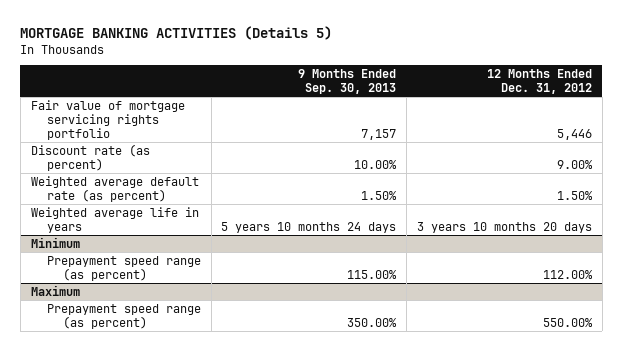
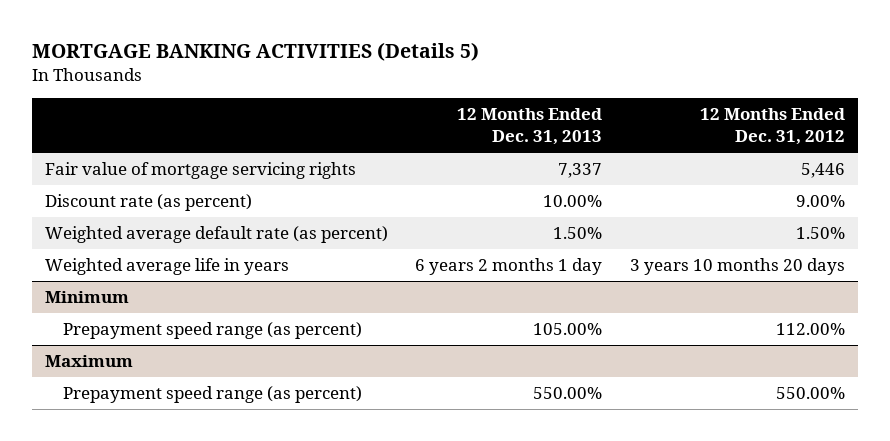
- | 9 Months Ended Sep. 30, 2013 | 12 Months Ended Dec. 31, 2012
+ | 12 Months Ended Dec. 31, 2013 | 12 Months Ended Dec. 31, 2012
- Fair value of mortgage servicing rights portfolio | 7,157 | 5,446
+ Fair value of mortgage servicing rights | 7,337 | 5,446

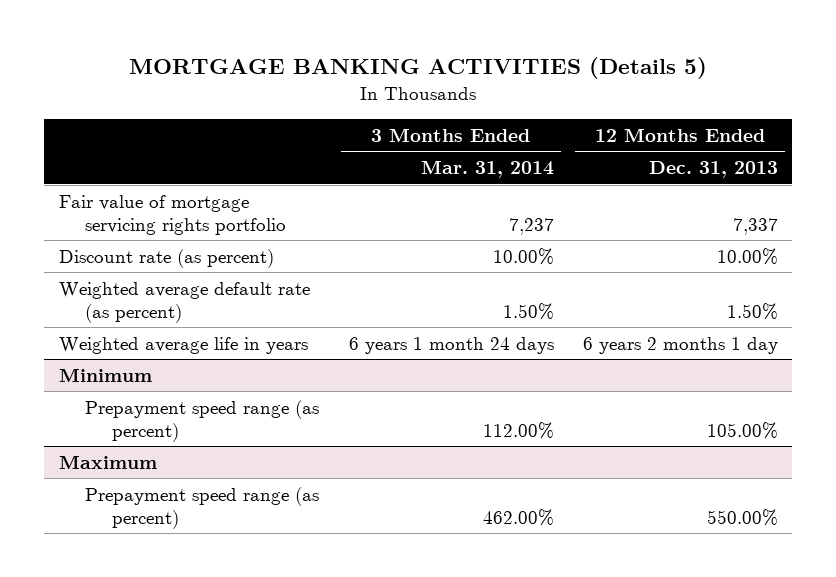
- | 12 Months Ended Dec. 31, 2013 | 12 Months Ended Dec. 31, 2012
+ | 3 Months Ended Mar. 31, 2014 | 12 Months Ended Dec. 31, 2013
- Fair value of mortgage servicing rights | 7,337 | 5,446
+ Fair value of mortgage servicing rights portfolio | 7,237 | 7,337

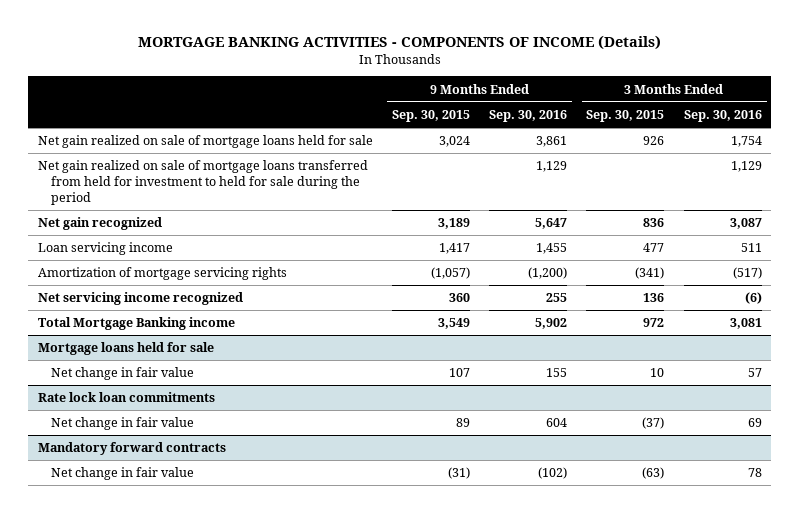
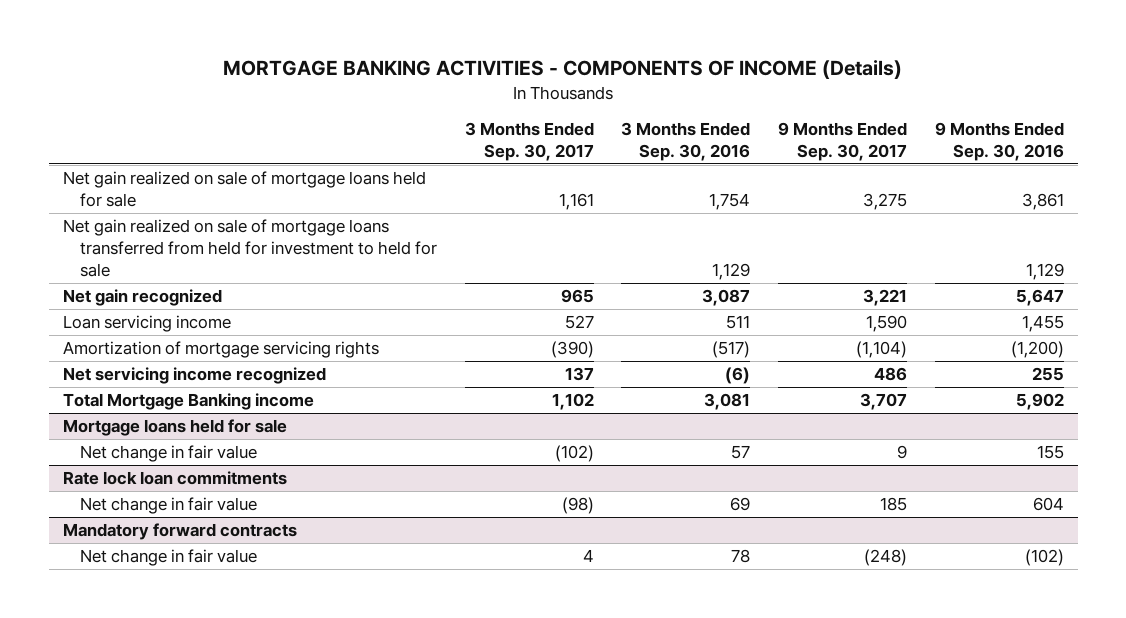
- | 9 Months Ended Sep. 30, 2015 | 9 Months Ended Sep. 30, 2016 | 3 Months Ended Sep. 30, 2015 | 3 Months Ended Sep. 30, 2016
+ | 3 Months Ended Sep. 30, 2017 | 3 Months Ended Sep. 30, 2016 | 9 Months Ended Sep. 30, 2017 | 9 Months Ended Sep. 30, 2016
- Net gain realized on sale of mortgage loans transferred from held for investment to held for sale during the period | | 1,129 | | 1,129
+ Net gain realized on sale of mortgage loans transferred from held for investment to held for sale | | 1,129 | | 1,129

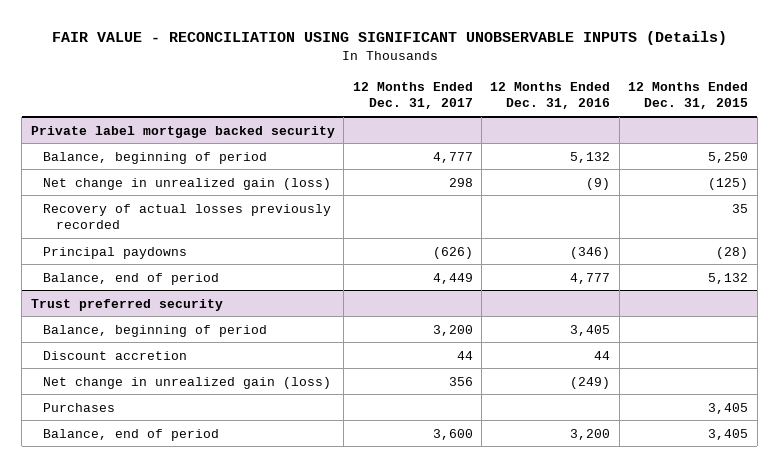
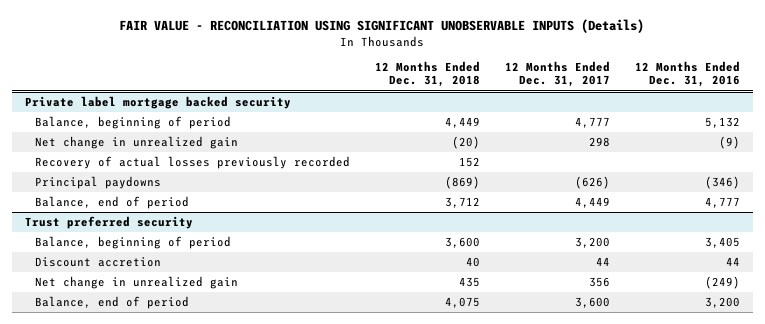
- | 12 Months Ended Dec. 31, 2017 | 12 Months Ended Dec. 31, 2016 | 12 Months Ended Dec. 31, 2015
+ | 12 Months Ended Dec. 31, 2018 | 12 Months Ended Dec. 31, 2017 | 12 Months Ended Dec. 31, 2016
@ Private label mortgage backed security
- Net change in unrealized gain (loss) | 298 | (9) | (125)
+ Net change in unrealized gain | (20) | 298 | (9)
@ Trust preferred security
- Net change in unrealized gain (loss) | 356 | (249) |
- Purchases | | | 3,405
+ Net change in unrealized gain | 435 | 356 | (249)

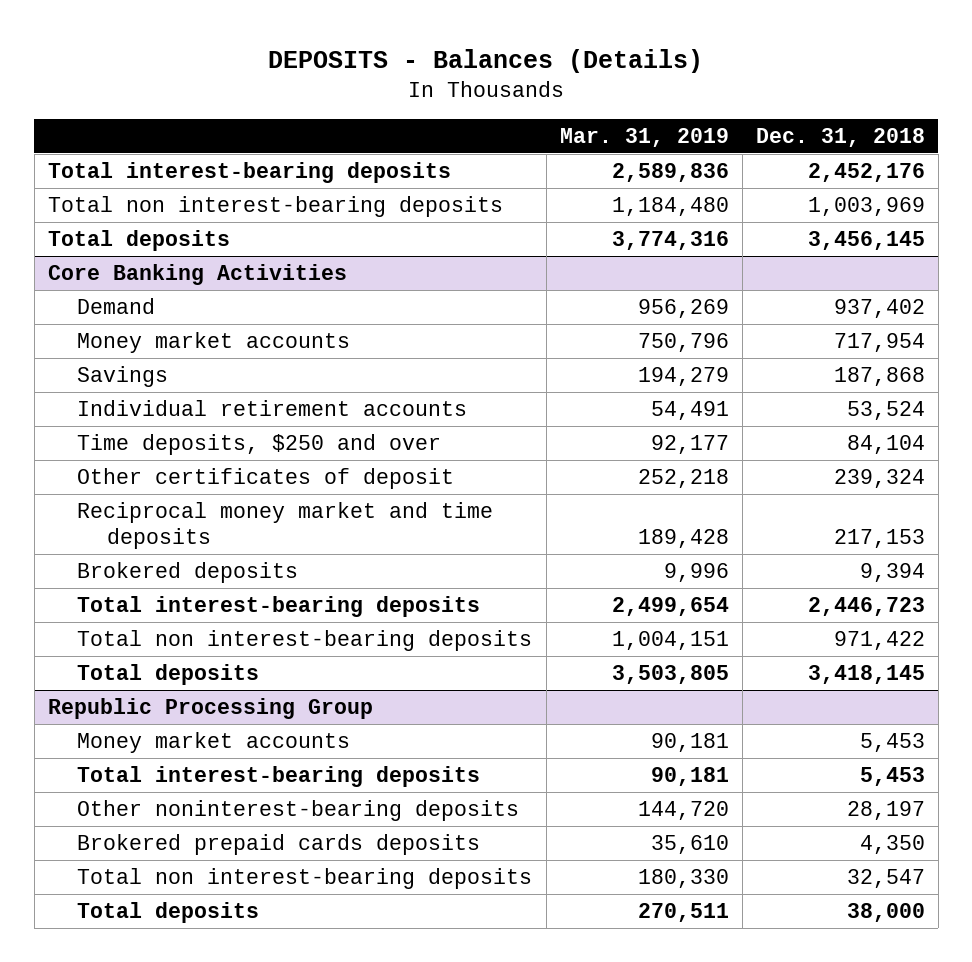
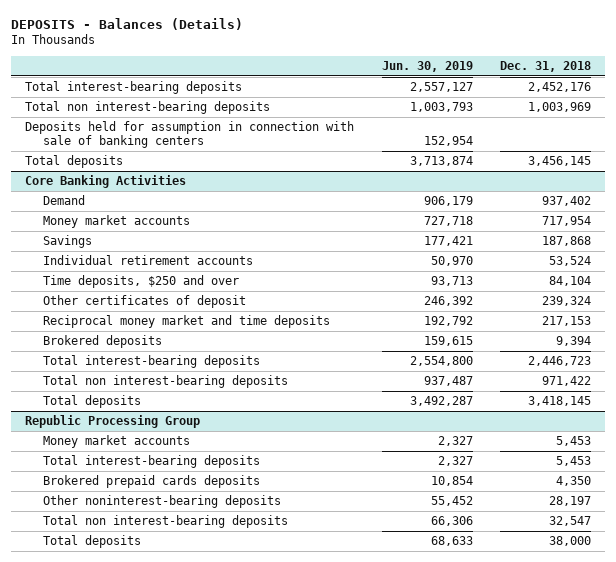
- | Mar. 31, 2019 | Dec. 31, 2018
+ | Jun. 30, 2019 | Dec. 31, 2018
+ Deposits held for assumption in connection with sale of banking centers | 152,954 |
@ Republic Processing Group
moved down: Other noninterest-bearing deposits | 55,452 | 28,197

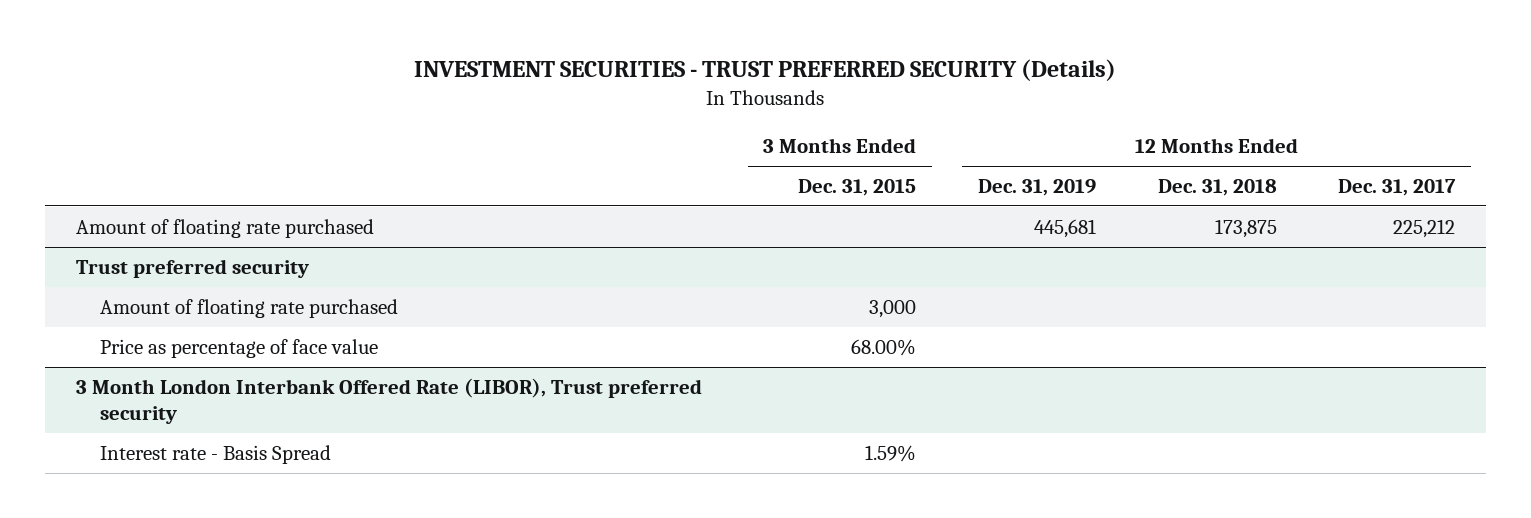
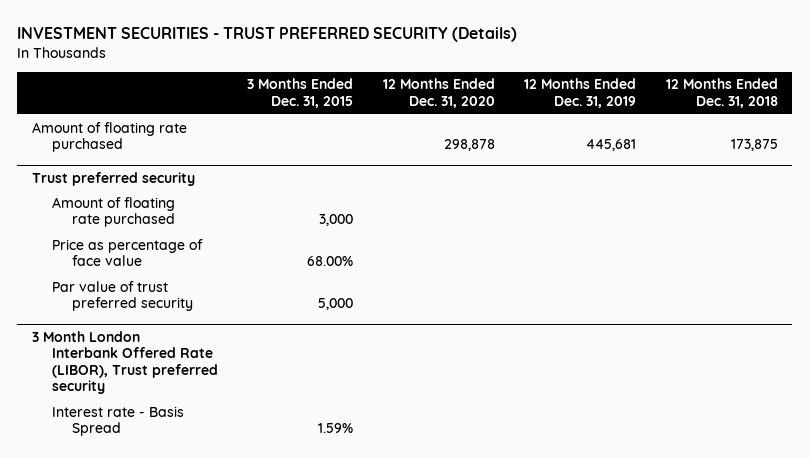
- | 3 Months Ended Dec. 31, 2015 | 12 Months Ended Dec. 31, 2019 | 12 Months Ended Dec. 31, 2018 | 12 Months Ended Dec. 31, 2017
+ | 3 Months Ended Dec. 31, 2015 | 12 Months Ended Dec. 31, 2020 | 12 Months Ended Dec. 31, 2019 | 12 Months Ended Dec. 31, 2018
@ Trust preferred security
+ Par value of trust preferred security | 5,000 | | |

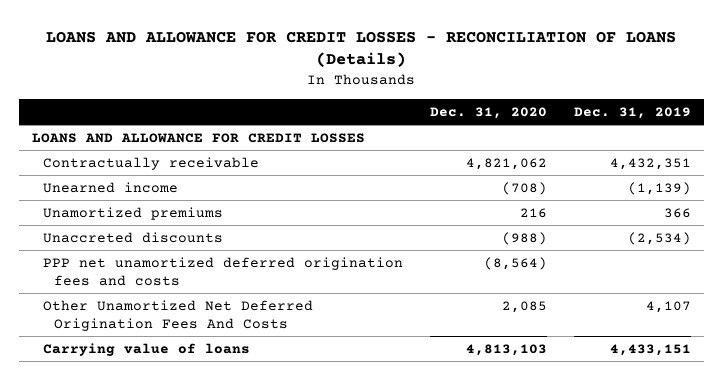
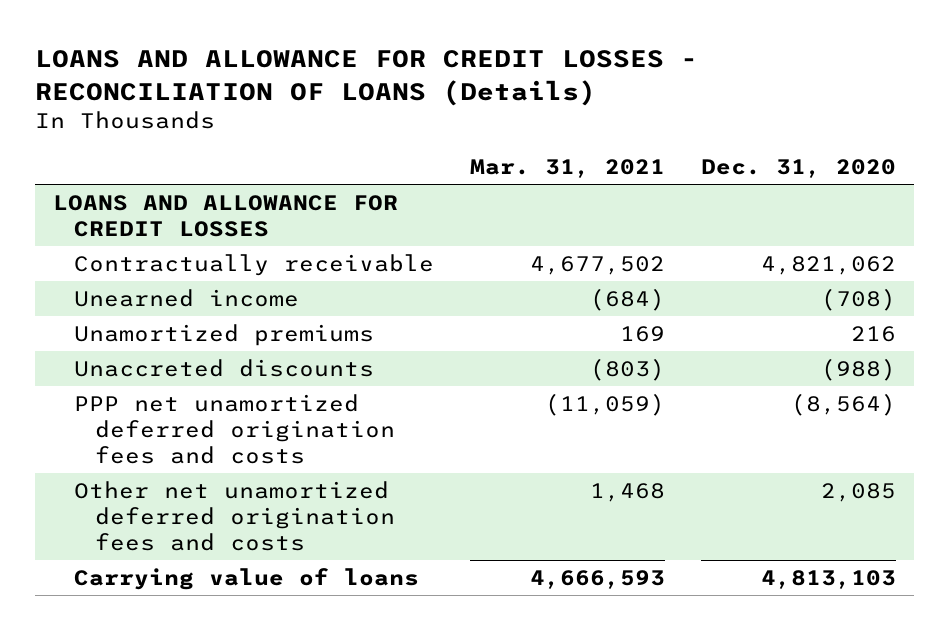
- | Dec. 31, 2020 | Dec. 31, 2019
+ | Mar. 31, 2021 | Dec. 31, 2020
- Other Unamortized Net Deferred Origination Fees And Costs | 2,085 | 4,107
+ Other net unamortized deferred origination fees and costs | 1,468 | 2,085

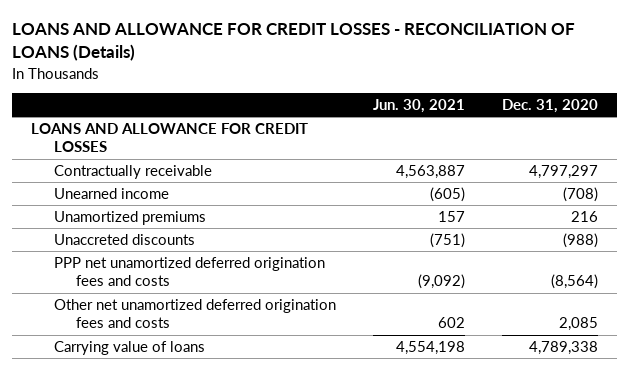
- | Mar. 31, 2021 | Dec. 31, 2020
+ | Jun. 30, 2021 | Dec. 31, 2020
- Contractually receivable | 4,677,502 | 4,821,062
+ Contractually receivable | 4,563,887 | 4,797,297
- Carrying value of loans | 4,666,593 | 4,813,103
+ Carrying value of loans | 4,554,198 | 4,789,338

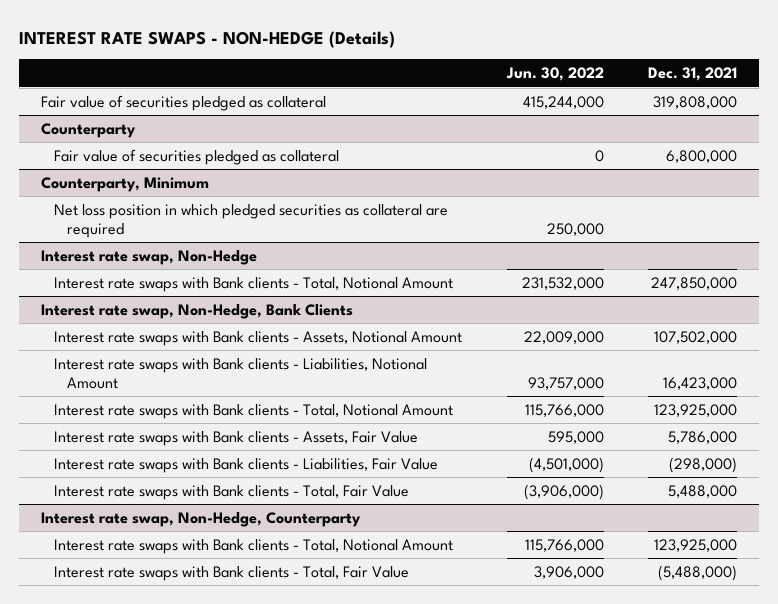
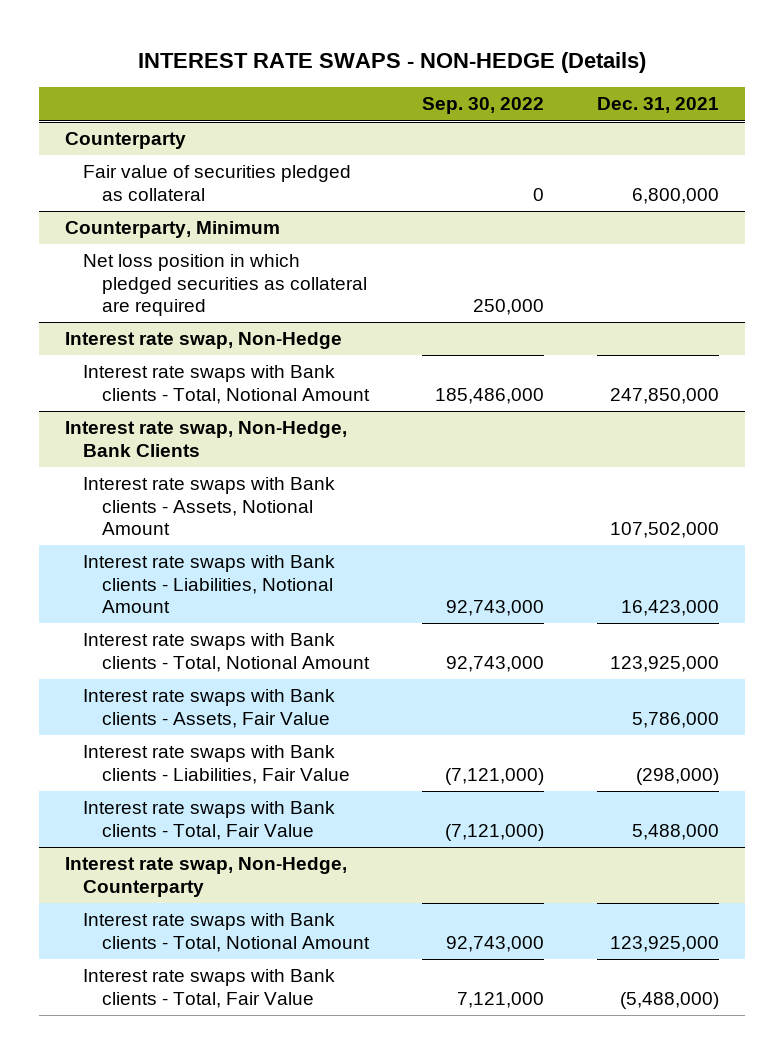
- | Jun. 30, 2022 | Dec. 31, 2021
+ | Sep. 30, 2022 | Dec. 31, 2021
- Fair value of securities pledged as collateral | 415,244,000 | 319,808,000

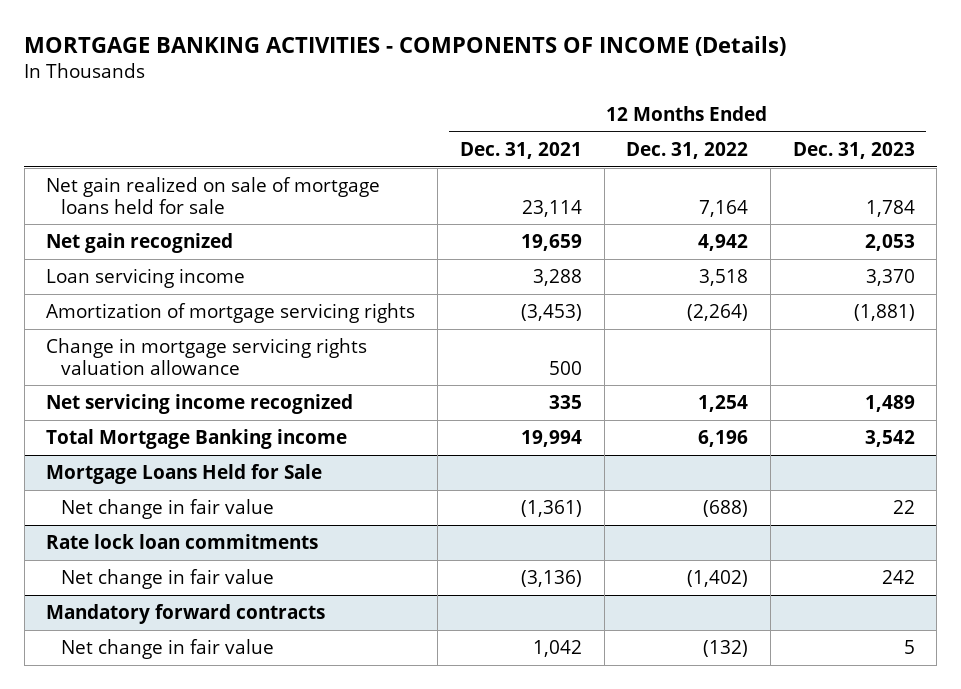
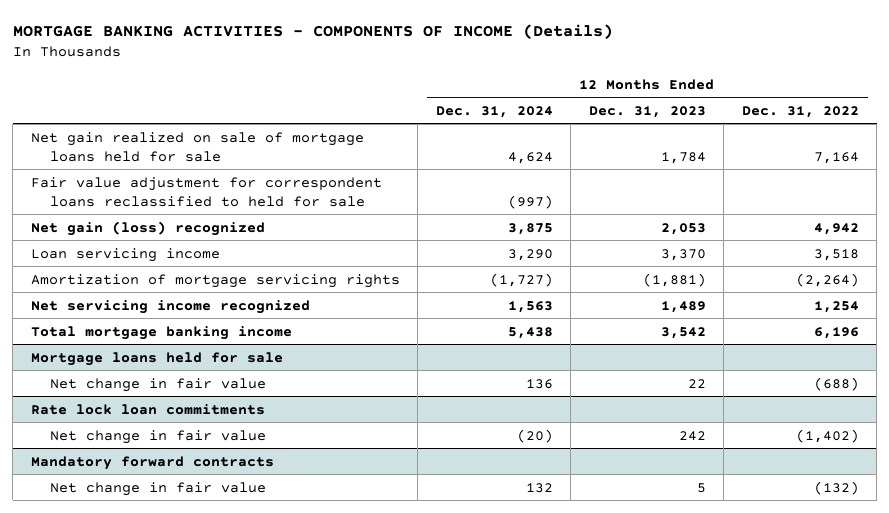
- | 12 Months Ended Dec. 31, 2021 | 12 Months Ended Dec. 31, 2022 | 12 Months Ended Dec. 31, 2023
+ | 12 Months Ended Dec. 31, 2024 | 12 Months Ended Dec. 31, 2023 | 12 Months Ended Dec. 31, 2022
- Net gain recognized | 19,659 | 4,942 | 2,053
+ Fair value adjustment for correspondent loans reclassified to held for sale | (997) | |
+ Net gain (loss) recognized | 3,875 | 2,053 | 4,942
- Change in mortgage servicing rights valuation allowance | 500 | |
- Total Mortgage Banking income | 19,994 | 6,196 | 3,542
- Mortgage Loans Held for Sale
+ Total mortgage banking income | 5,438 | 3,542 | 6,196
+ Mortgage loans held for sale

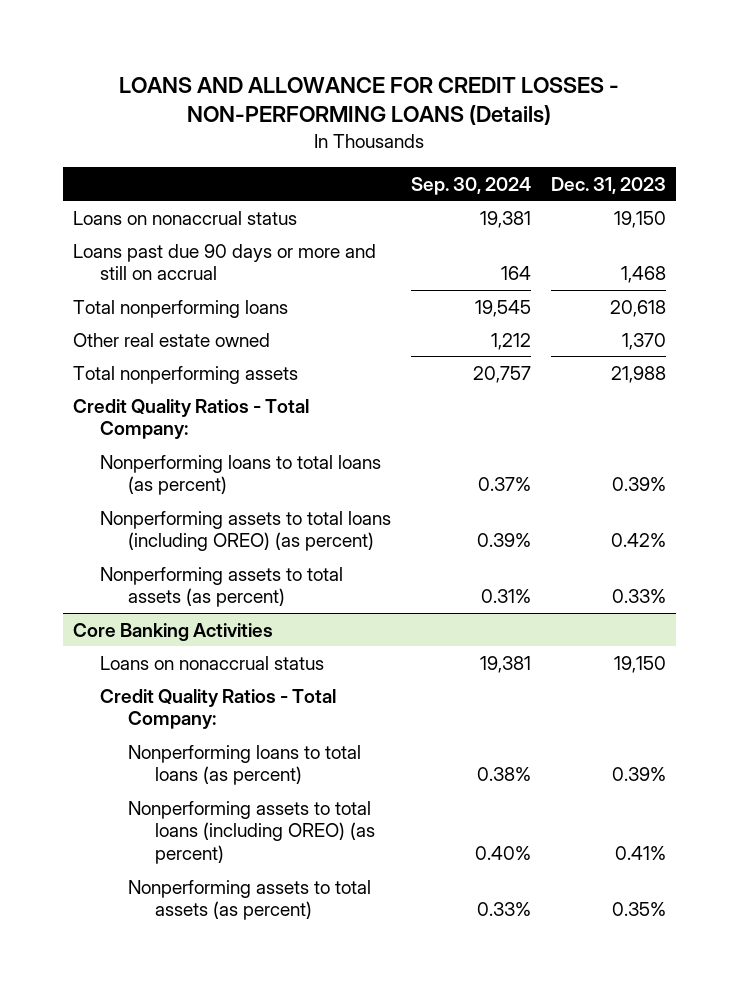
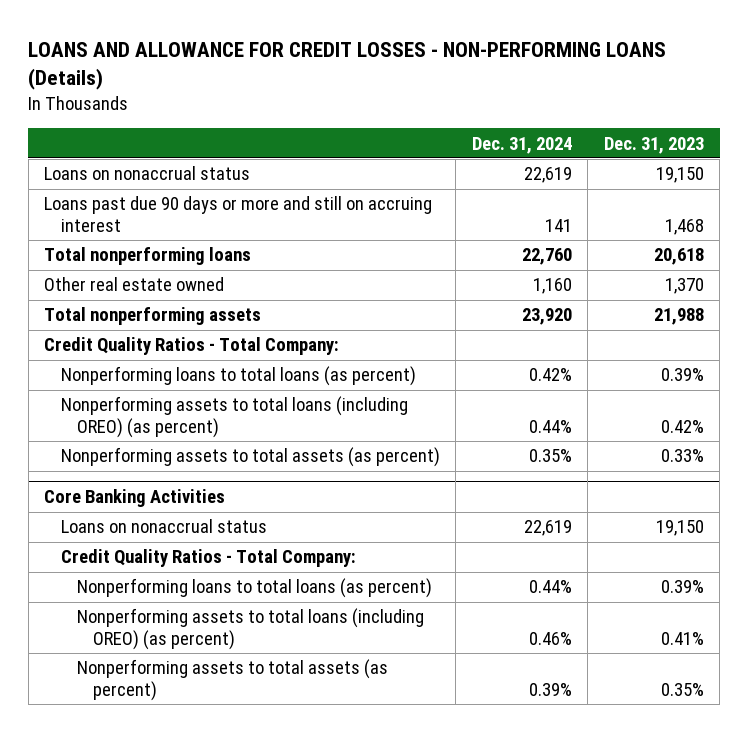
- | Sep. 30, 2024 | Dec. 31, 2023
+ | Dec. 31, 2024 | Dec. 31, 2023
- Loans past due 90 days or more and still on accrual | 164 | 1,468
+ Loans past due 90 days or more and still on accruing interest | 141 | 1,468

